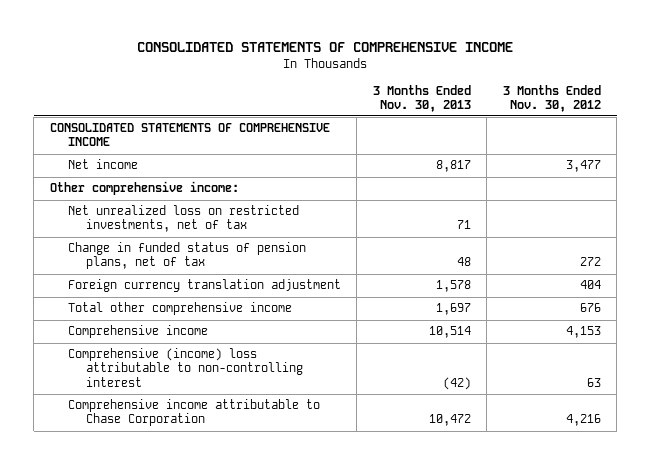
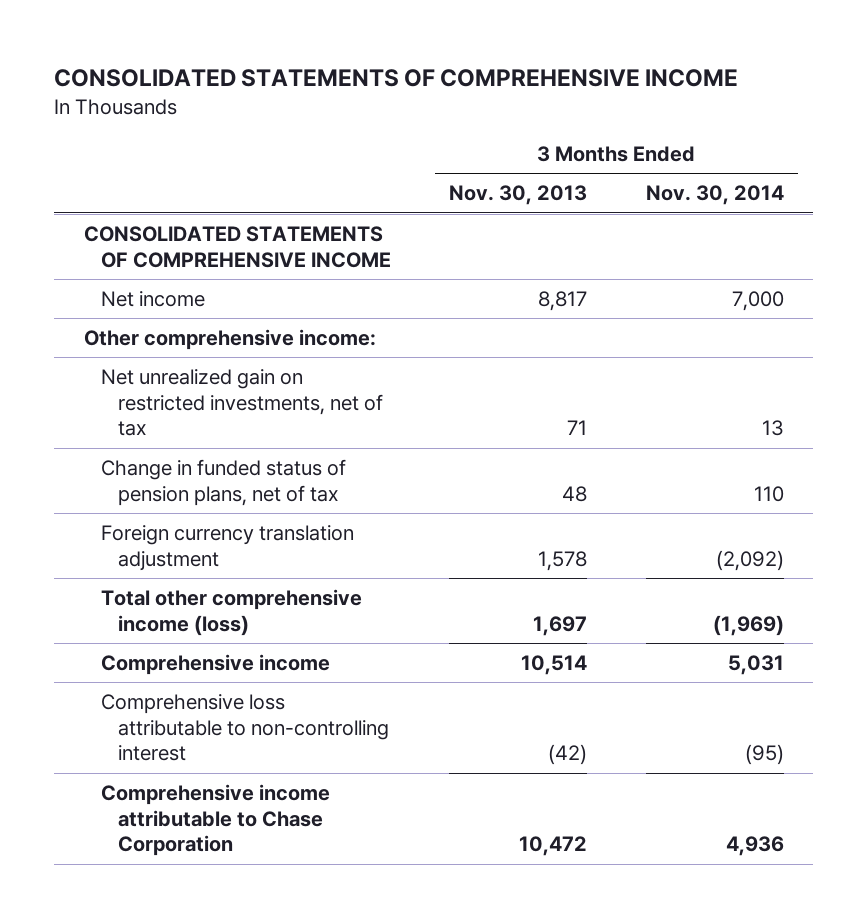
- | 3 Months Ended Nov. 30, 2013 | 3 Months Ended Nov. 30, 2012
+ | 3 Months Ended Nov. 30, 2013 | 3 Months Ended Nov. 30, 2014
- Net unrealized loss on restricted investments, net of tax | 71 |
+ Net unrealized gain on restricted investments, net of tax | 71 | 13
- Total other comprehensive income | 1,697 | 676
+ Total other comprehensive income (loss) | 1,697 | (1,969)
- Comprehensive (income) loss attributable to non-controlling interest | (42) | 63
+ Comprehensive loss attributable to non-controlling interest | (42) | (95)

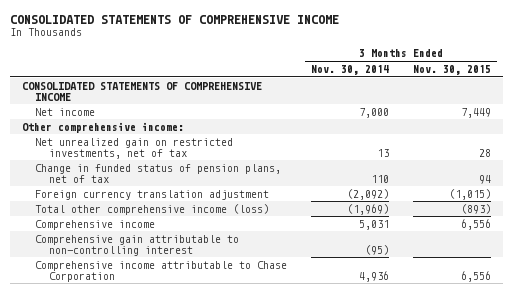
- | 3 Months Ended Nov. 30, 2013 | 3 Months Ended Nov. 30, 2014
+ | 3 Months Ended Nov. 30, 2014 | 3 Months Ended Nov. 30, 2015
- Comprehensive loss attributable to non-controlling interest | (42) | (95)
+ Comprehensive gain attributable to non-controlling interest | (95) |

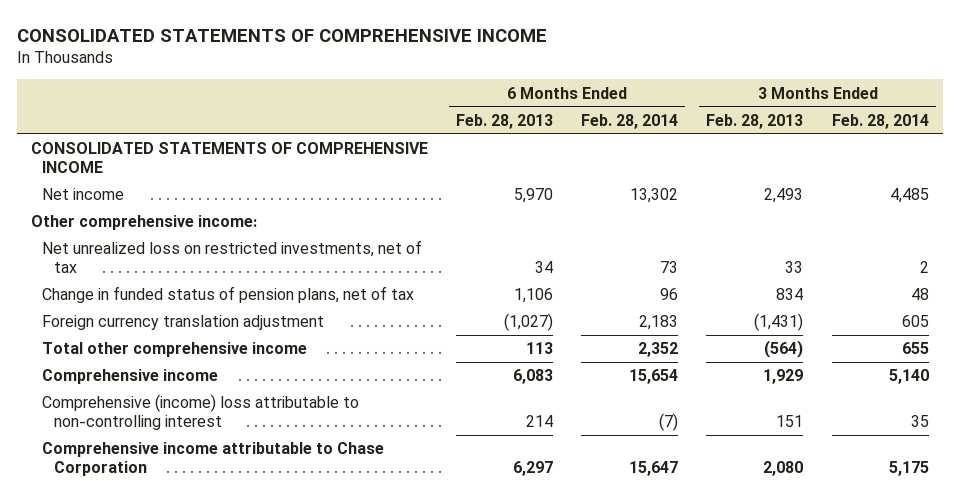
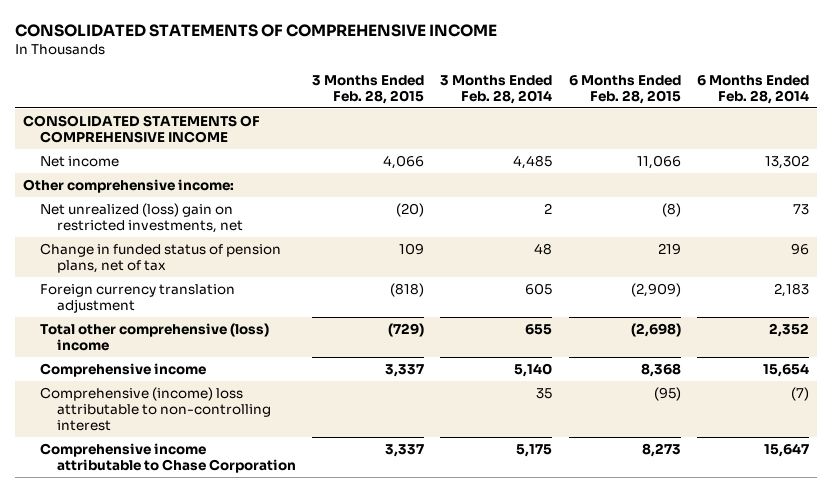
- | 6 Months Ended Feb. 28, 2013 | 6 Months Ended Feb. 28, 2014 | 3 Months Ended Feb. 28, 2013 | 3 Months Ended Feb. 28, 2014
+ | 3 Months Ended Feb. 28, 2015 | 3 Months Ended Feb. 28, 2014 | 6 Months Ended Feb. 28, 2015 | 6 Months Ended Feb. 28, 2014
- Net unrealized loss on restricted investments, net of tax | 34 | 73 | 33 | 2
+ Net unrealized (loss) gain on restricted investments, net | (20) | 2 | (8) | 73
- Total other comprehensive income | 113 | 2,352 | (564) | 655
+ Total other comprehensive (loss) income | (729) | 655 | (2,698) | 2,352

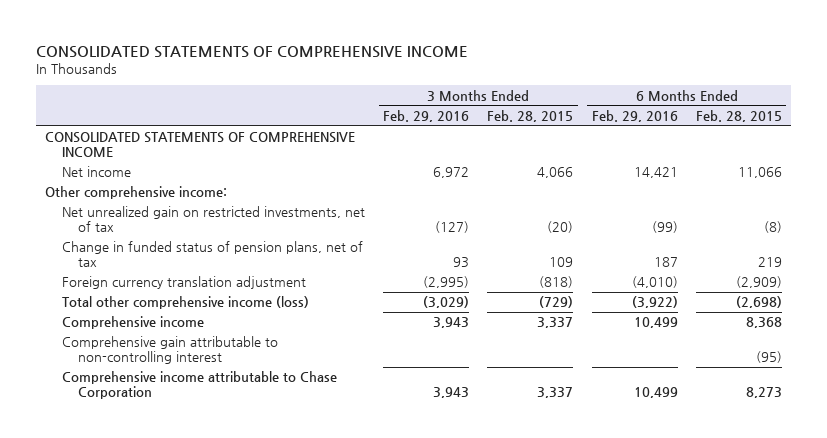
- | 3 Months Ended Feb. 28, 2015 | 3 Months Ended Feb. 28, 2014 | 6 Months Ended Feb. 28, 2015 | 6 Months Ended Feb. 28, 2014
+ | 3 Months Ended Feb. 29, 2016 | 3 Months Ended Feb. 28, 2015 | 6 Months Ended Feb. 29, 2016 | 6 Months Ended Feb. 28, 2015
- Net unrealized (loss) gain on restricted investments, net | (20) | 2 | (8) | 73
+ Net unrealized gain on restricted investments, net of tax | (127) | (20) | (99) | (8)
- Total other comprehensive (loss) income | (729) | 655 | (2,698) | 2,352
+ Total other comprehensive income (loss) | (3,029) | (729) | (3,922) | (2,698)
- Comprehensive (income) loss attributable to non-controlling interest | | 35 | (95) | (7)
+ Comprehensive gain attributable to non-controlling interest | | | | (95)

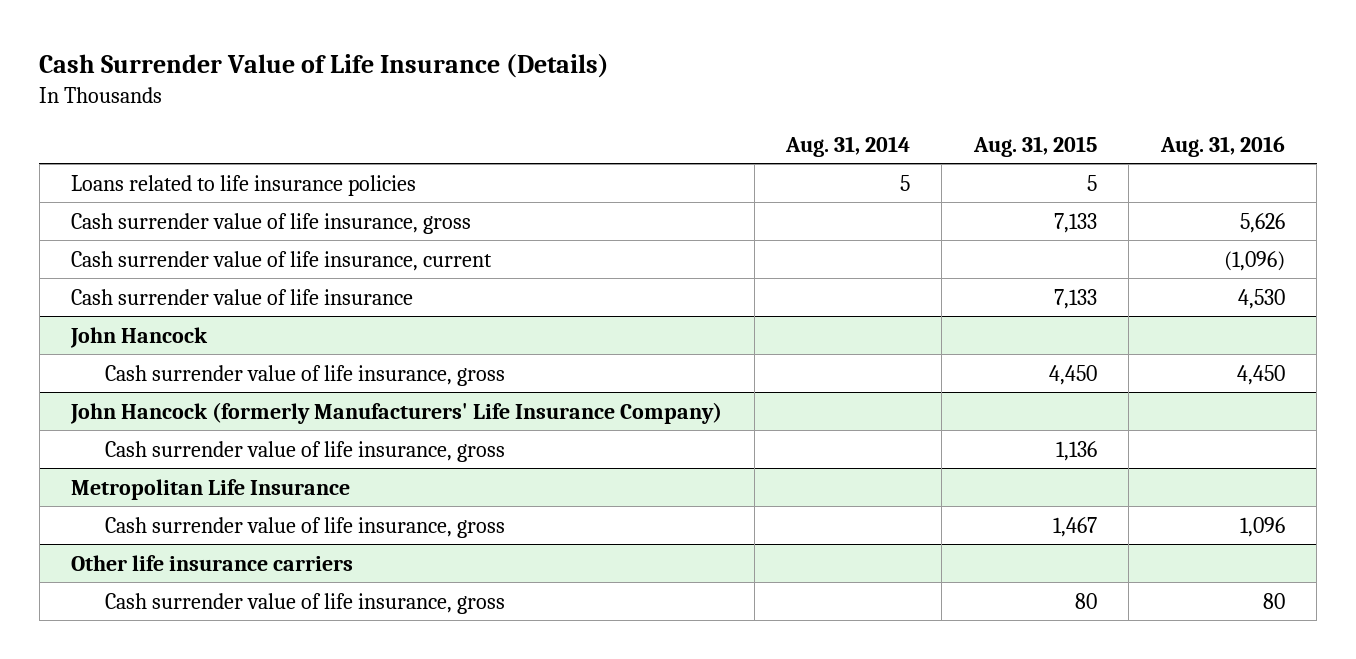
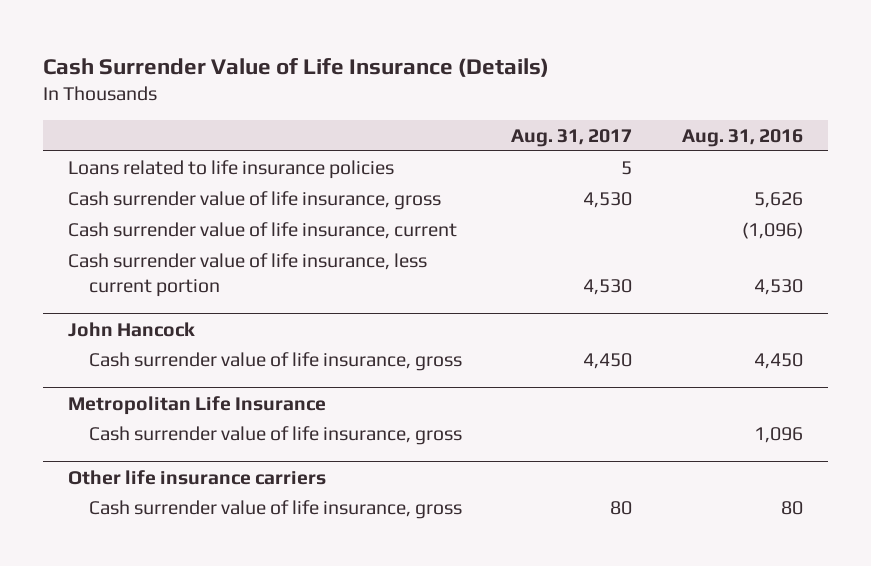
- | Aug. 31, 2014 | Aug. 31, 2015 | Aug. 31, 2016
+ | Aug. 31, 2017 | Aug. 31, 2016
- Cash surrender value of life insurance | | 7,133 | 4,530
+ Cash surrender value of life insurance, less current portion | 4,530 | 4,530
- John Hancock (formerly Manufacturers' Life Insurance Company)
- Cash surrender value of life insurance, gross | | 1,136 |

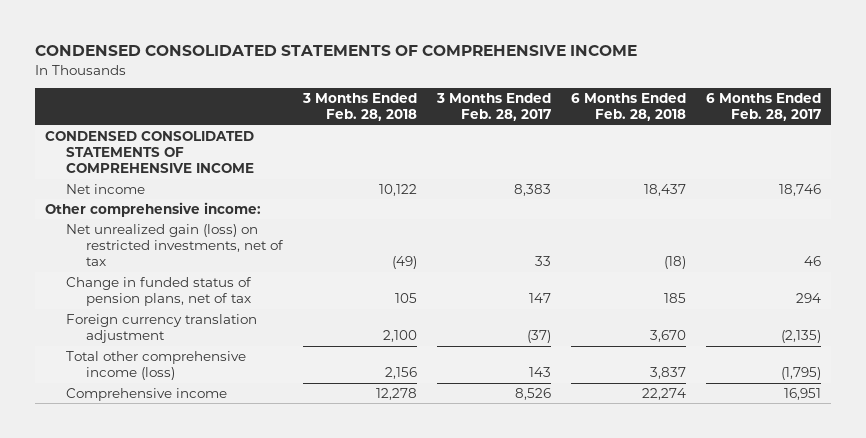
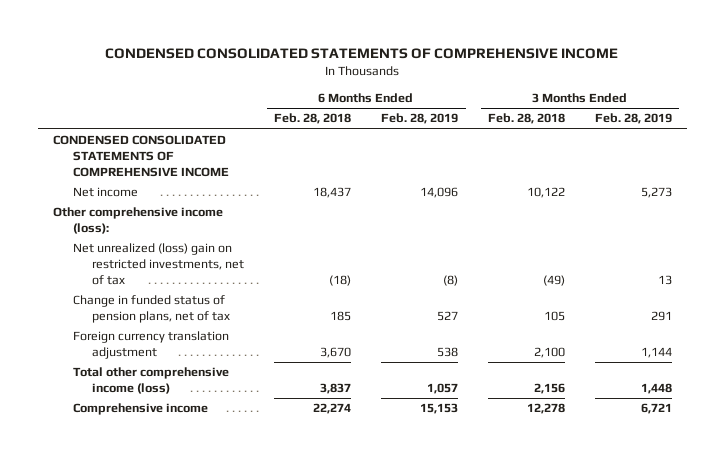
- | 3 Months Ended Feb. 28, 2018 | 3 Months Ended Feb. 28, 2017 | 6 Months Ended Feb. 28, 2018 | 6 Months Ended Feb. 28, 2017
+ | 6 Months Ended Feb. 28, 2018 | 6 Months Ended Feb. 28, 2019 | 3 Months Ended Feb. 28, 2018 | 3 Months Ended Feb. 28, 2019
- Other comprehensive income:
- Net unrealized gain (loss) on restricted investments, net of tax | (49) | 33 | (18) | 46
+ Other comprehensive income (loss):
+ Net unrealized (loss) gain on restricted investments, net of tax | (18) | (8) | (49) | 13

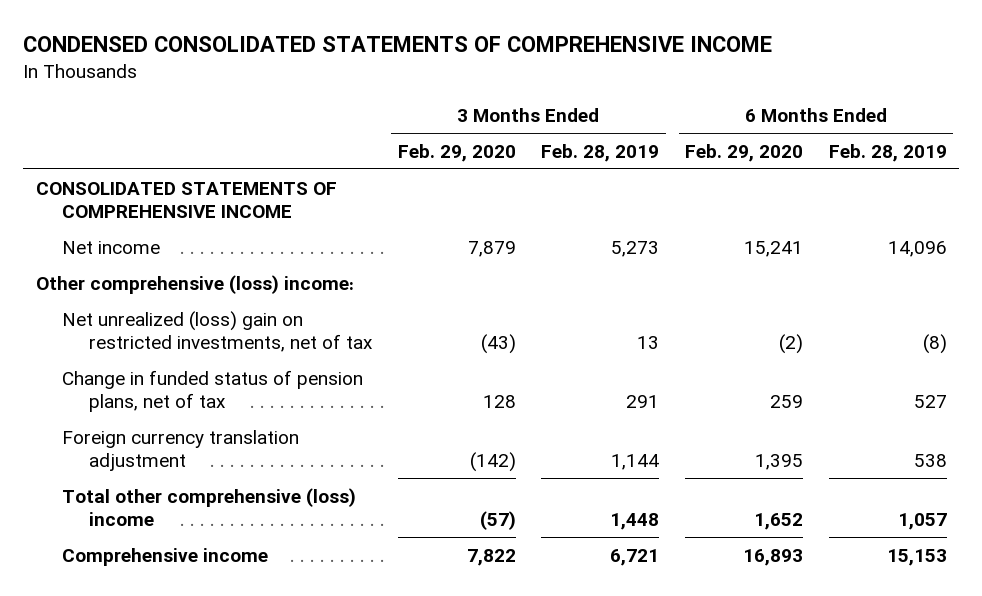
- | 6 Months Ended Feb. 28, 2018 | 6 Months Ended Feb. 28, 2019 | 3 Months Ended Feb. 28, 2018 | 3 Months Ended Feb. 28, 2019
+ | 3 Months Ended Feb. 29, 2020 | 3 Months Ended Feb. 28, 2019 | 6 Months Ended Feb. 29, 2020 | 6 Months Ended Feb. 28, 2019
- CONDENSED CONSOLIDATED STATEMENTS OF COMPREHENSIVE INCOME
+ CONSOLIDATED STATEMENTS OF COMPREHENSIVE INCOME
- Other comprehensive income (loss):
+ Other comprehensive (loss) income:
- Total other comprehensive income (loss) | 3,837 | 1,057 | 2,156 | 1,448
+ Total other comprehensive (loss) income | (57) | 1,448 | 1,652 | 1,057

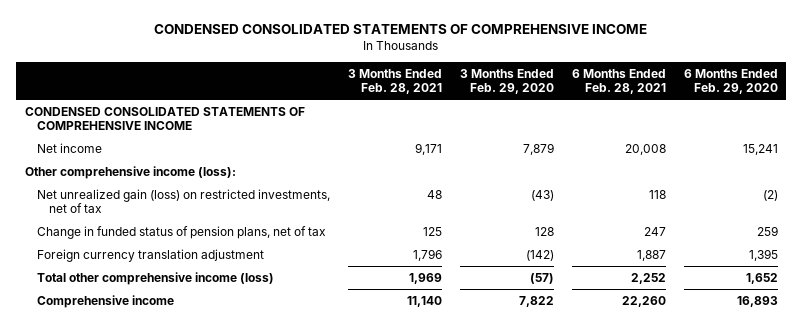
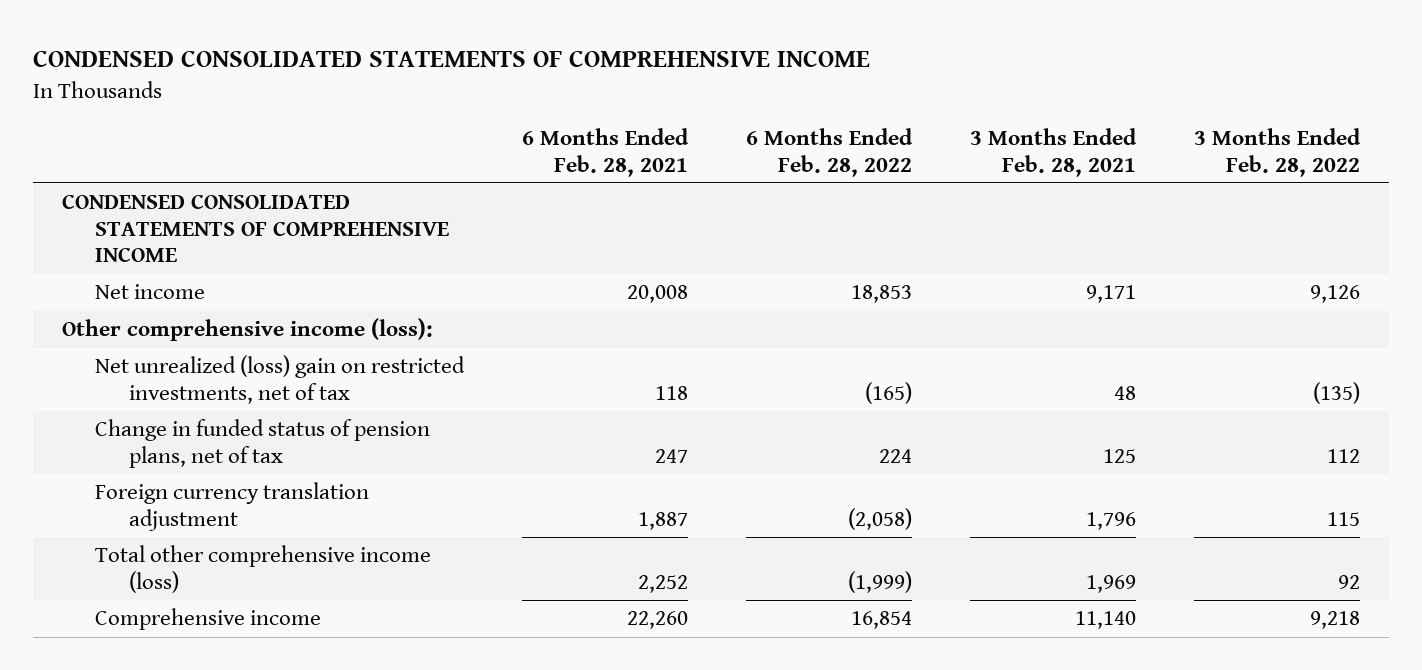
- | 3 Months Ended Feb. 28, 2021 | 3 Months Ended Feb. 29, 2020 | 6 Months Ended Feb. 28, 2021 | 6 Months Ended Feb. 29, 2020
+ | 6 Months Ended Feb. 28, 2021 | 6 Months Ended Feb. 28, 2022 | 3 Months Ended Feb. 28, 2021 | 3 Months Ended Feb. 28, 2022
- Net unrealized gain (loss) on restricted investments, net of tax | 48 | (43) | 118 | (2)
+ Net unrealized (loss) gain on restricted investments, net of tax | 118 | (165) | 48 | (135)

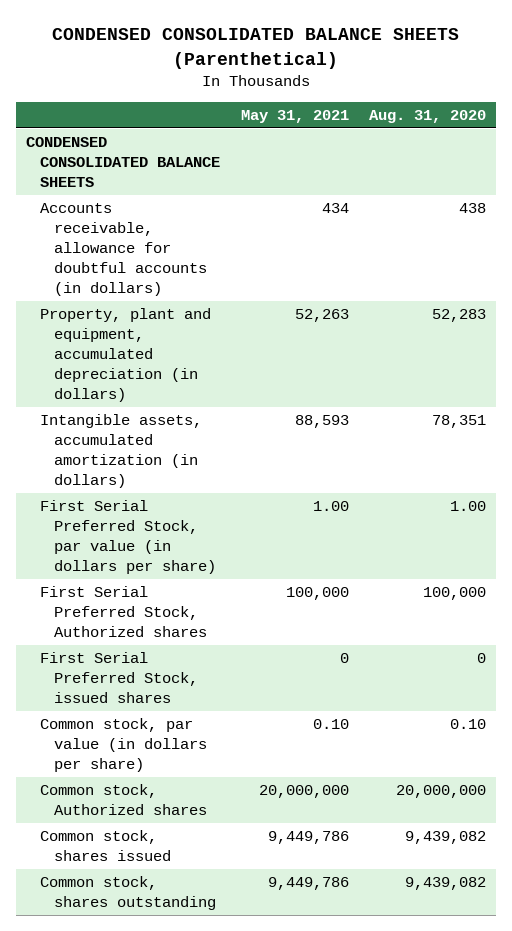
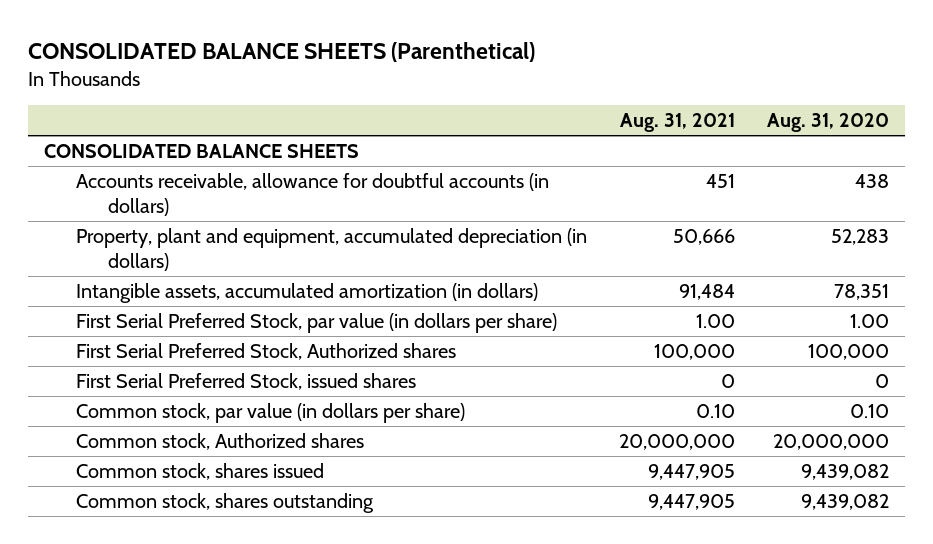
- CONDENSED CONSOLIDATED BALANCE SHEETS (Parenthetical)
+ CONSOLIDATED BALANCE SHEETS (Parenthetical)
- | May 31, 2021 | Aug. 31, 2020
+ | Aug. 31, 2021 | Aug. 31, 2020
- CONDENSED CONSOLIDATED BALANCE SHEETS
+ CONSOLIDATED BALANCE SHEETS

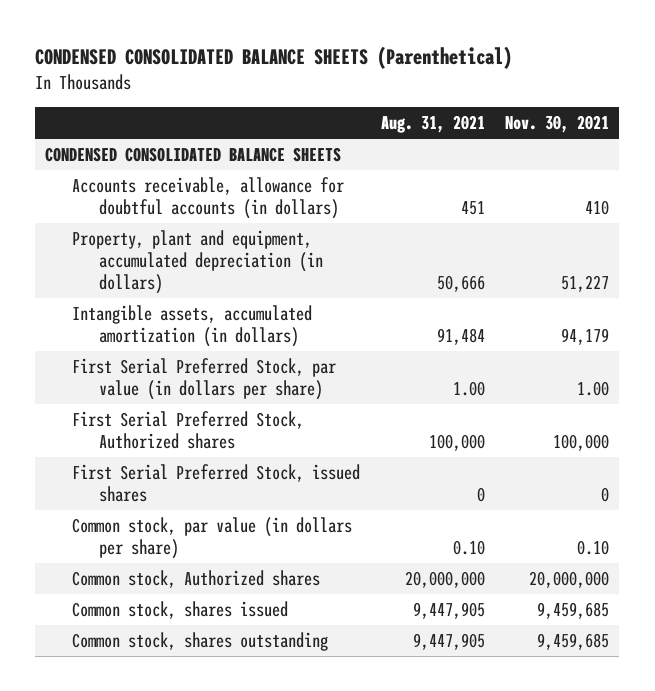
- CONSOLIDATED BALANCE SHEETS (Parenthetical)
+ CONDENSED CONSOLIDATED BALANCE SHEETS (Parenthetical)
- | Aug. 31, 2021 | Aug. 31, 2020
+ | Aug. 31, 2021 | Nov. 30, 2021
- CONSOLIDATED BALANCE SHEETS
+ CONDENSED CONSOLIDATED BALANCE SHEETS

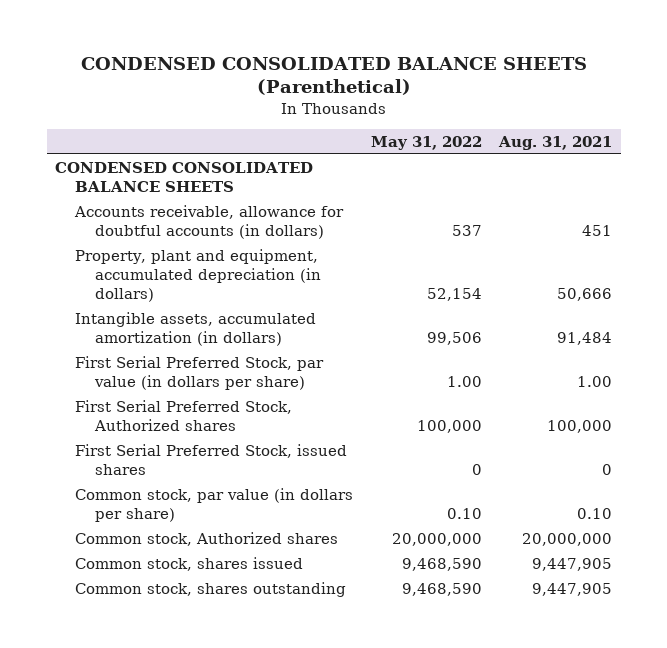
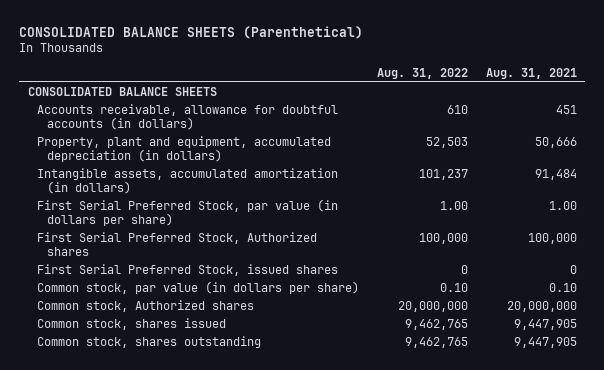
- CONDENSED CONSOLIDATED BALANCE SHEETS (Parenthetical)
+ CONSOLIDATED BALANCE SHEETS (Parenthetical)
- | May 31, 2022 | Aug. 31, 2021
+ | Aug. 31, 2022 | Aug. 31, 2021
- CONDENSED CONSOLIDATED BALANCE SHEETS
+ CONSOLIDATED BALANCE SHEETS

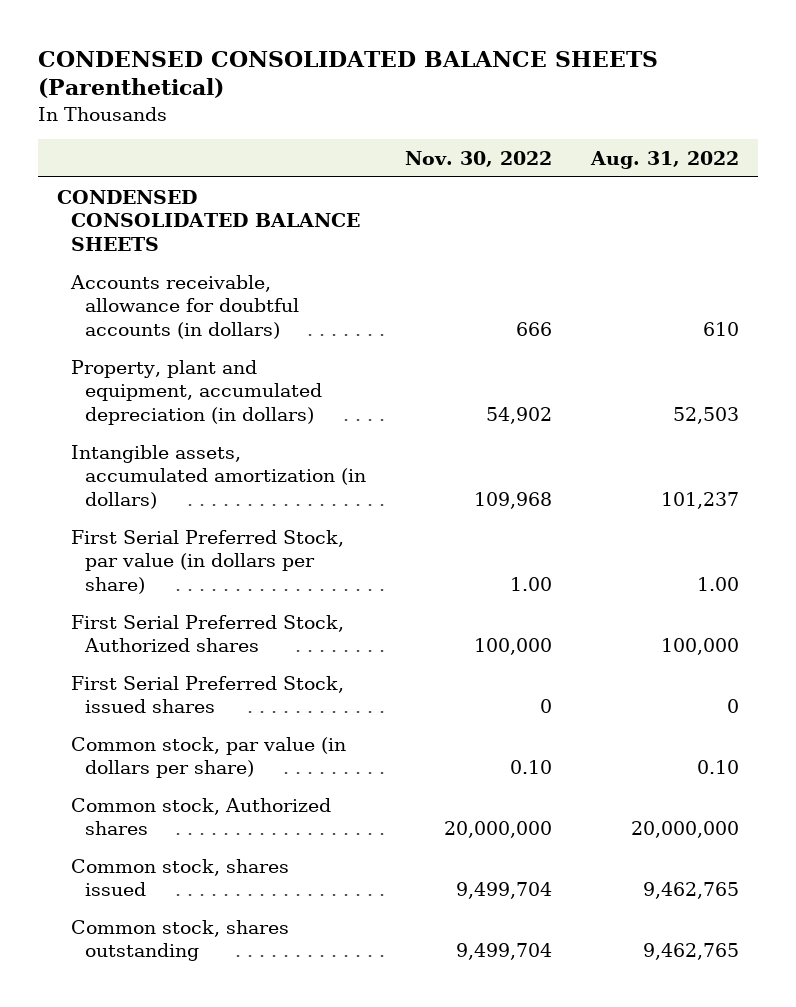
- CONSOLIDATED BALANCE SHEETS (Parenthetical)
+ CONDENSED CONSOLIDATED BALANCE SHEETS (Parenthetical)
- | Aug. 31, 2022 | Aug. 31, 2021
+ | Nov. 30, 2022 | Aug. 31, 2022
- CONSOLIDATED BALANCE SHEETS
+ CONDENSED CONSOLIDATED BALANCE SHEETS

